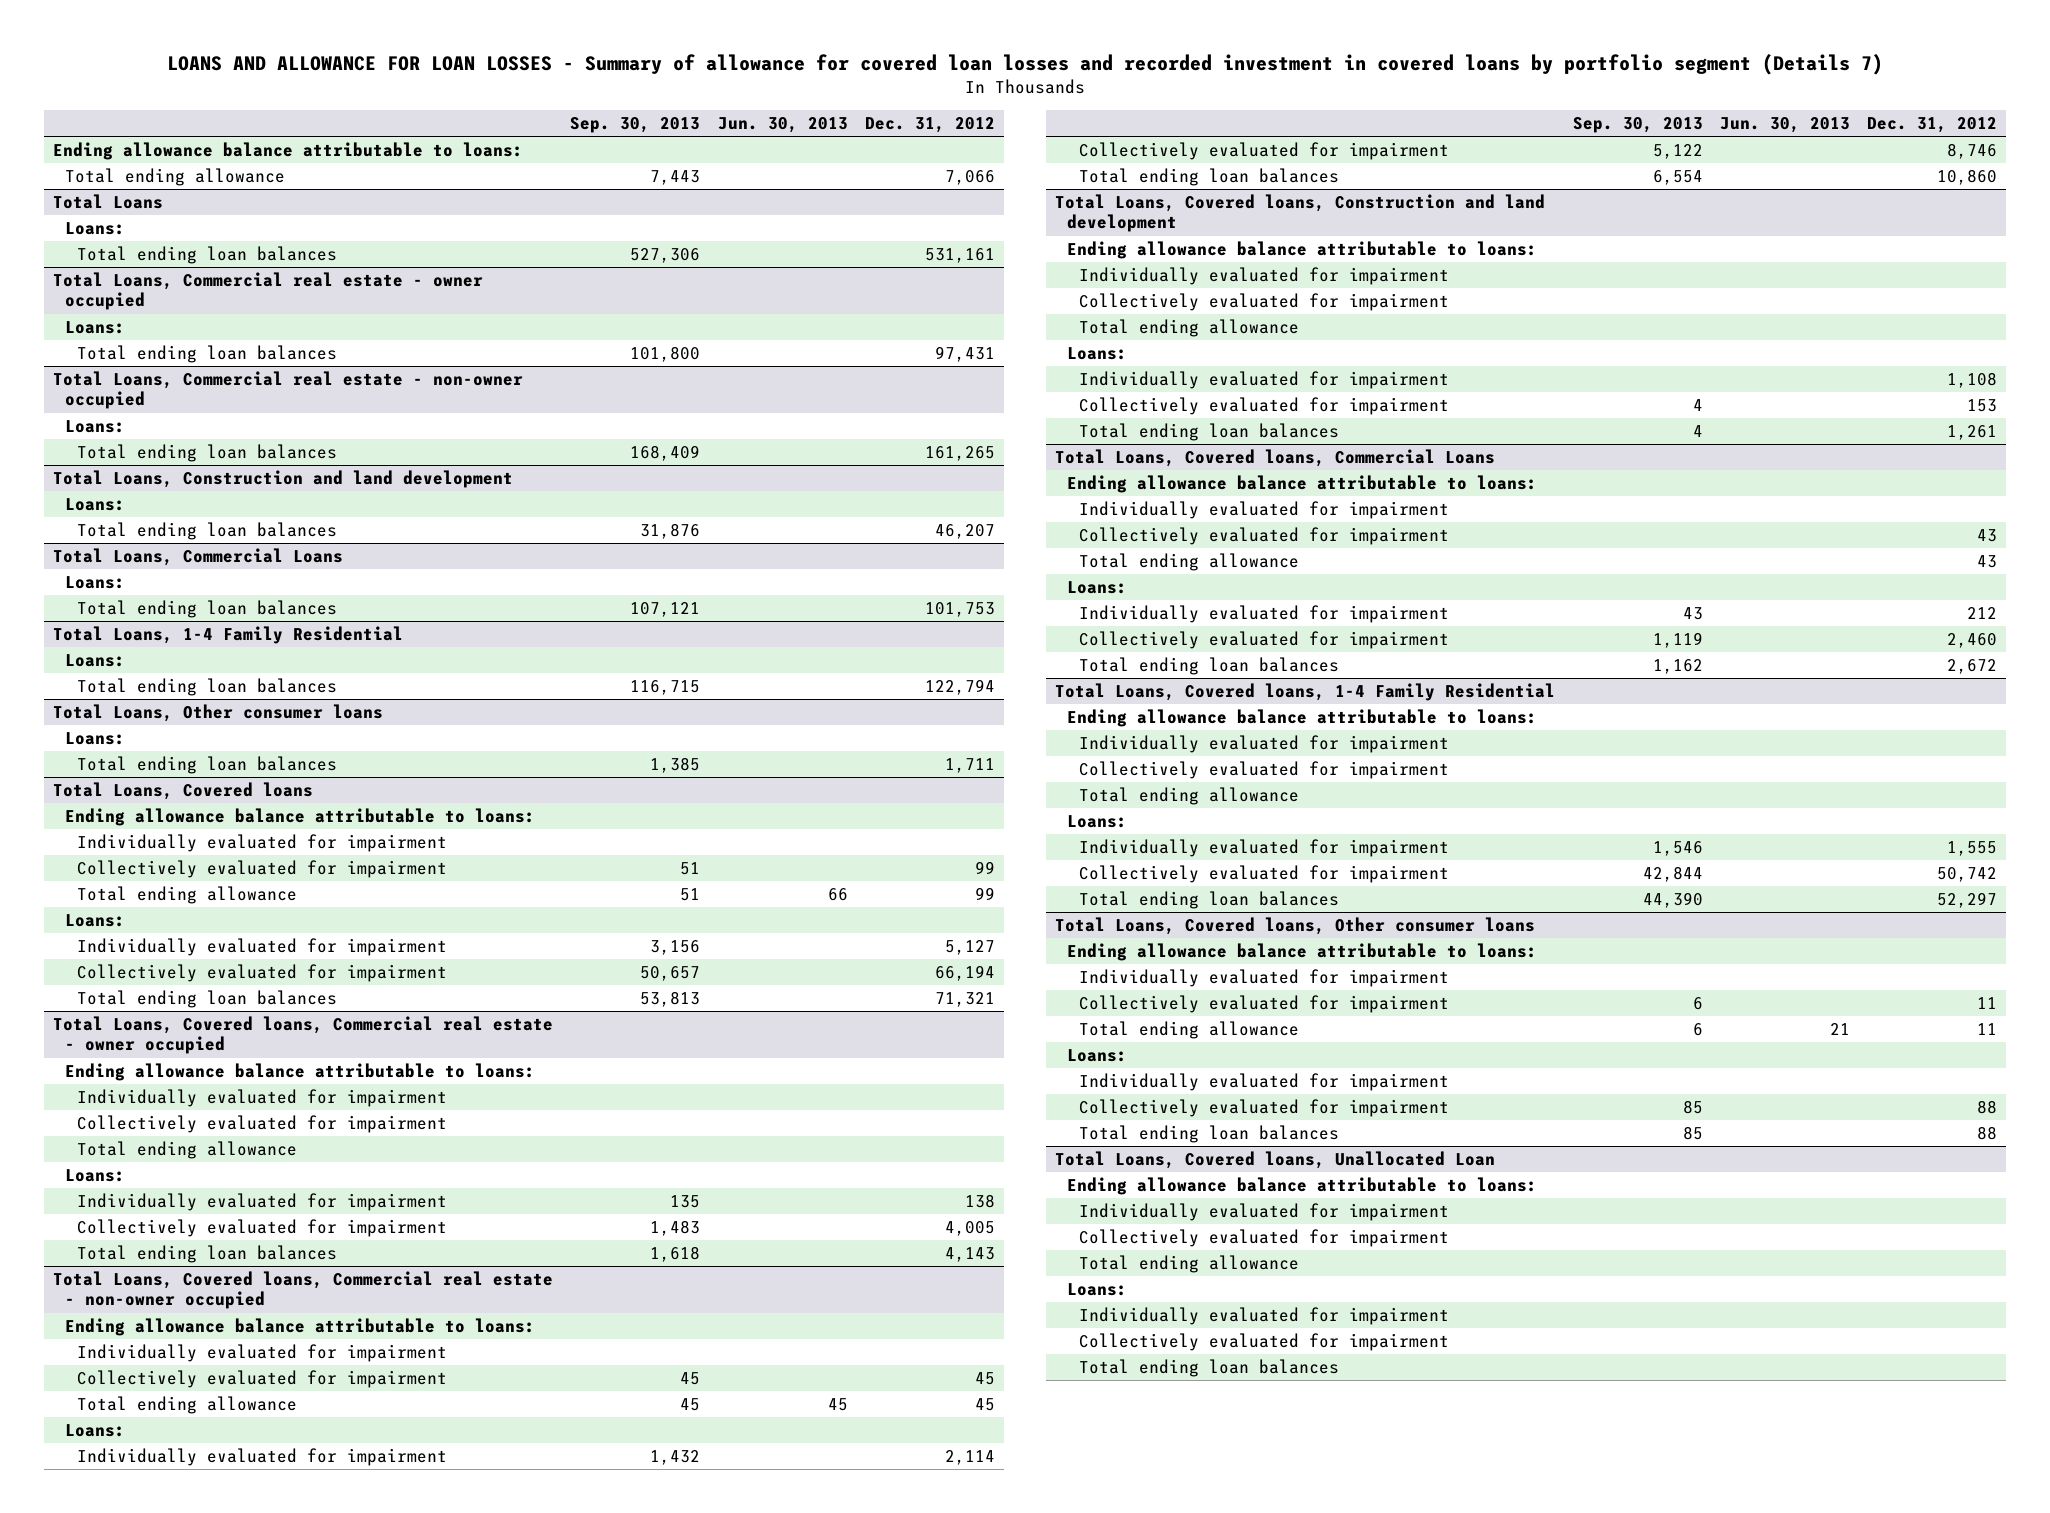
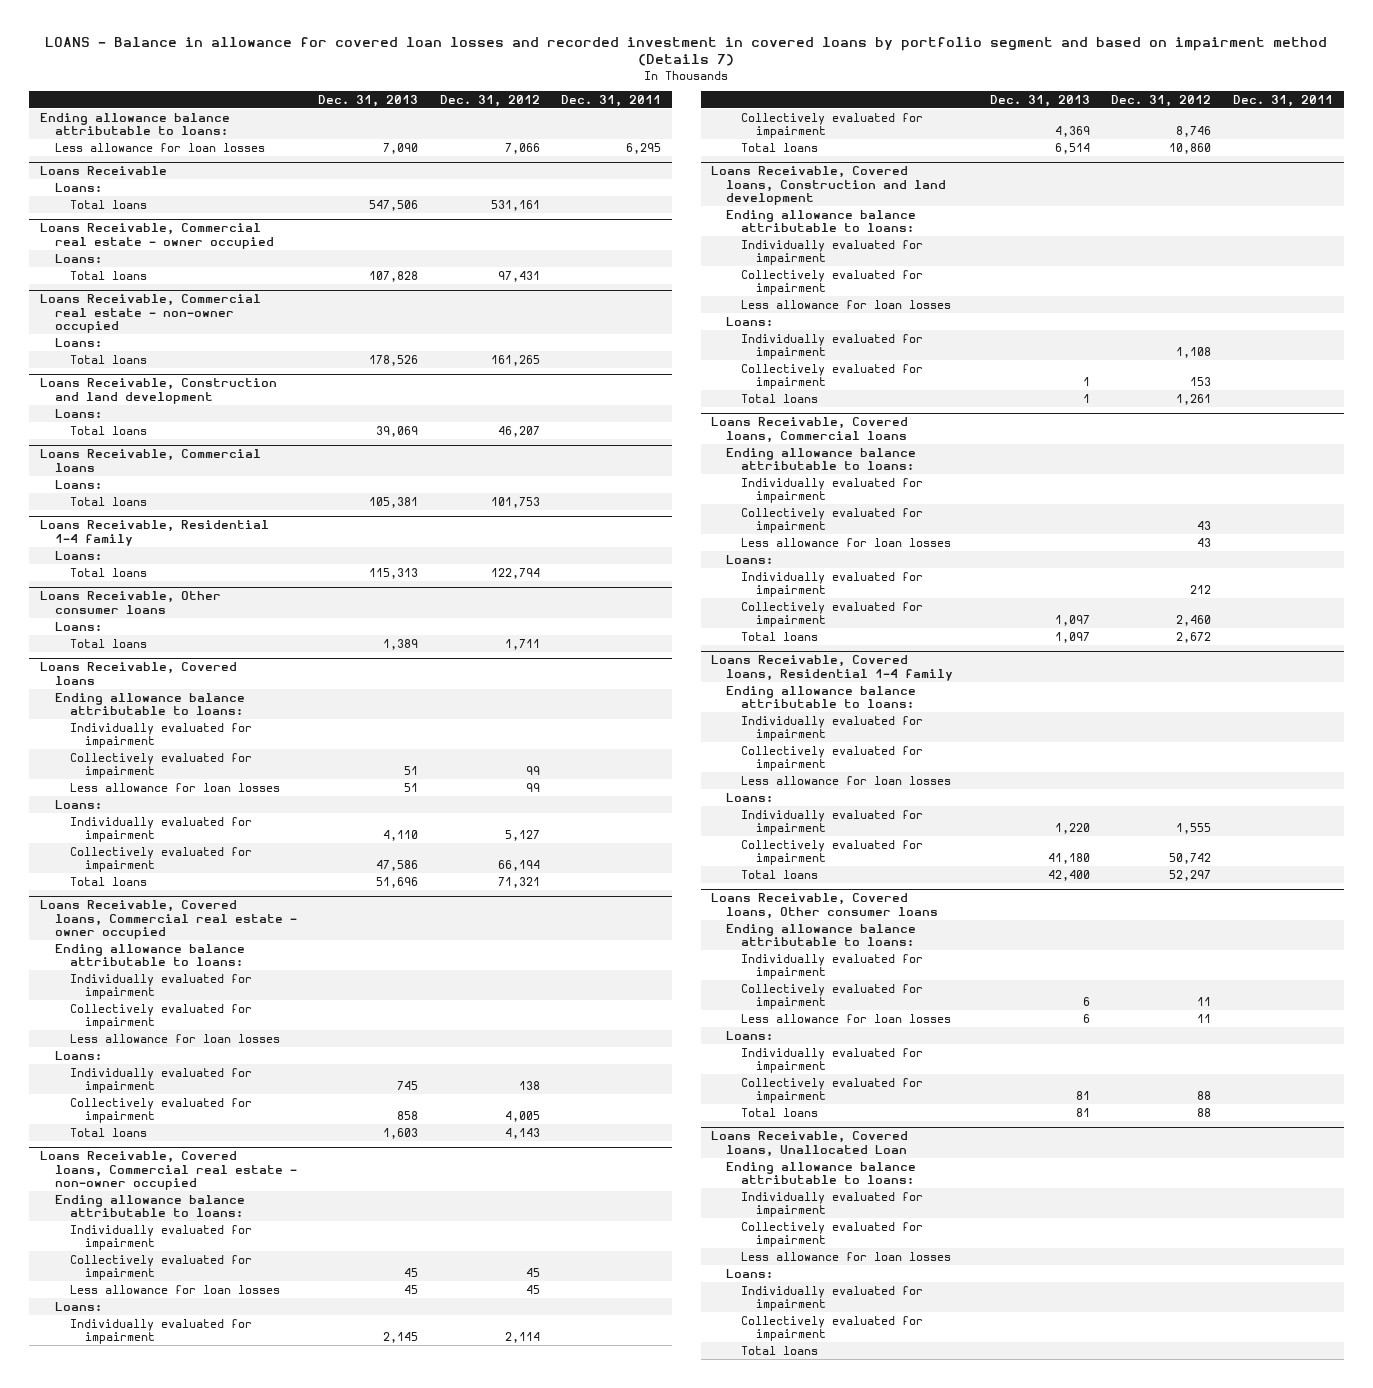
- LOANS AND ALLOWANCE FOR LOAN LOSSES - Summary of allowance for covered loan losses and recorded investment in covered loans by portfolio segment (Details 7)
+ LOANS - Balance in allowance for covered loan losses and recorded investment in covered loans by portfolio segment and based on impairment method (Details 7)
- | Sep. 30, 2013 | Jun. 30, 2013 | Dec. 31, 2012
+ | Dec. 31, 2013 | Dec. 31, 2012 | Dec. 31, 2011
- Total ending allowance | 7,443 | | 7,066
- Total Loans
+ Less allowance for loan losses | 7,090 | 7,066 | 6,295
+ Loans Receivable
- Total ending loan balances | 527,306 | | 531,161
- Total Loans, Commercial real estate - owner occupied
+ Total loans | 547,506 | 531,161 |
+ Loans Receivable, Commercial real estate - owner occupied
- Total ending loan balances | 101,800 | | 97,431
- Total Loans, Commercial real estate - non-owner occupied
+ Total loans | 107,828 | 97,431 |
+ Loans Receivable, Commercial real estate - non-owner occupied
- Total ending loan balances | 168,409 | | 161,265
- Total Loans, Construction and land development
+ Total loans | 178,526 | 161,265 |
+ Loans Receivable, Construction and land development
- Total ending loan balances | 31,876 | | 46,207
- Total Loans, Commercial Loans
+ Total loans | 39,069 | 46,207 |
+ Loans Receivable, Commercial loans
- Total ending loan balances | 107,121 | | 101,753
- Total Loans, 1-4 Family Residential
+ Total loans | 105,381 | 101,753 |
+ Loans Receivable, Residential 1-4 family
- Total ending loan balances | 116,715 | | 122,794
- Total Loans, Other consumer loans
+ Total loans | 115,313 | 122,794 |
+ Loans Receivable, Other consumer loans
- Total ending loan balances | 1,385 | | 1,711
- Total Loans, Covered loans
+ Total loans | 1,389 | 1,711 |
+ Loans Receivable, Covered loans
- Total ending allowance | 51 | 66 | 99
+ Less allowance for loan losses | 51 | 99 |
- Total ending loan balances | 53,813 | | 71,321
- Total Loans, Covered loans, Commercial real estate - owner occupied
+ Total loans | 51,696 | 71,321 |
+ Loans Receivable, Covered loans, Commercial real estate - owner occupied
- Total ending allowance
+ Less allowance for loan losses
- Total ending loan balances | 1,618 | | 4,143
- Total Loans, Covered loans, Commercial real estate - non-owner occupied
+ Total loans | 1,603 | 4,143 |
+ Loans Receivable, Covered loans, Commercial real estate - non-owner occupied
- Total ending allowance | 45 | 45 | 45
+ Less allowance for loan losses | 45 | 45 |
- Total ending loan balances | 6,554 | | 10,860
- Total Loans, Covered loans, Construction and land development
+ Total loans | 6,514 | 10,860 |
+ Loans Receivable, Covered loans, Construction and land development
- Total ending allowance
+ Less allowance for loan losses
- Total ending loan balances | 4 | | 1,261
- Total Loans, Covered loans, Commercial Loans
+ Total loans | 1 | 1,261 |
+ Loans Receivable, Covered loans, Commercial loans
- Total ending allowance | | | 43
+ Less allowance for loan losses | | 43 |
- Total ending loan balances | 1,162 | | 2,672
- Total Loans, Covered loans, 1-4 Family Residential
+ Total loans | 1,097 | 2,672 |
+ Loans Receivable, Covered loans, Residential 1-4 family
- Total ending allowance
+ Less allowance for loan losses
- Total ending loan balances | 44,390 | | 52,297
- Total Loans, Covered loans, Other consumer loans
+ Total loans | 42,400 | 52,297 |
+ Loans Receivable, Covered loans, Other consumer loans
- Total ending allowance | 6 | 21 | 11
+ Less allowance for loan losses | 6 | 11 |
- Total ending loan balances | 85 | | 88
- Total Loans, Covered loans, Unallocated Loan
+ Total loans | 81 | 88 |
+ Loans Receivable, Covered loans, Unallocated Loan
- Total ending allowance
+ Less allowance for loan losses
- Total ending loan balances
+ Total loans

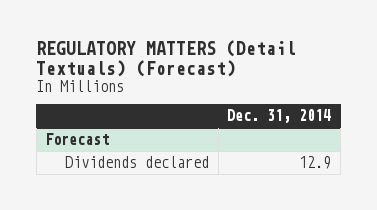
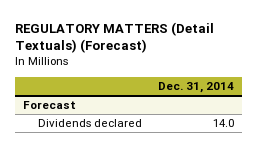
@ Forecast
- Dividends declared | 12.9
+ Dividends declared | 14.0

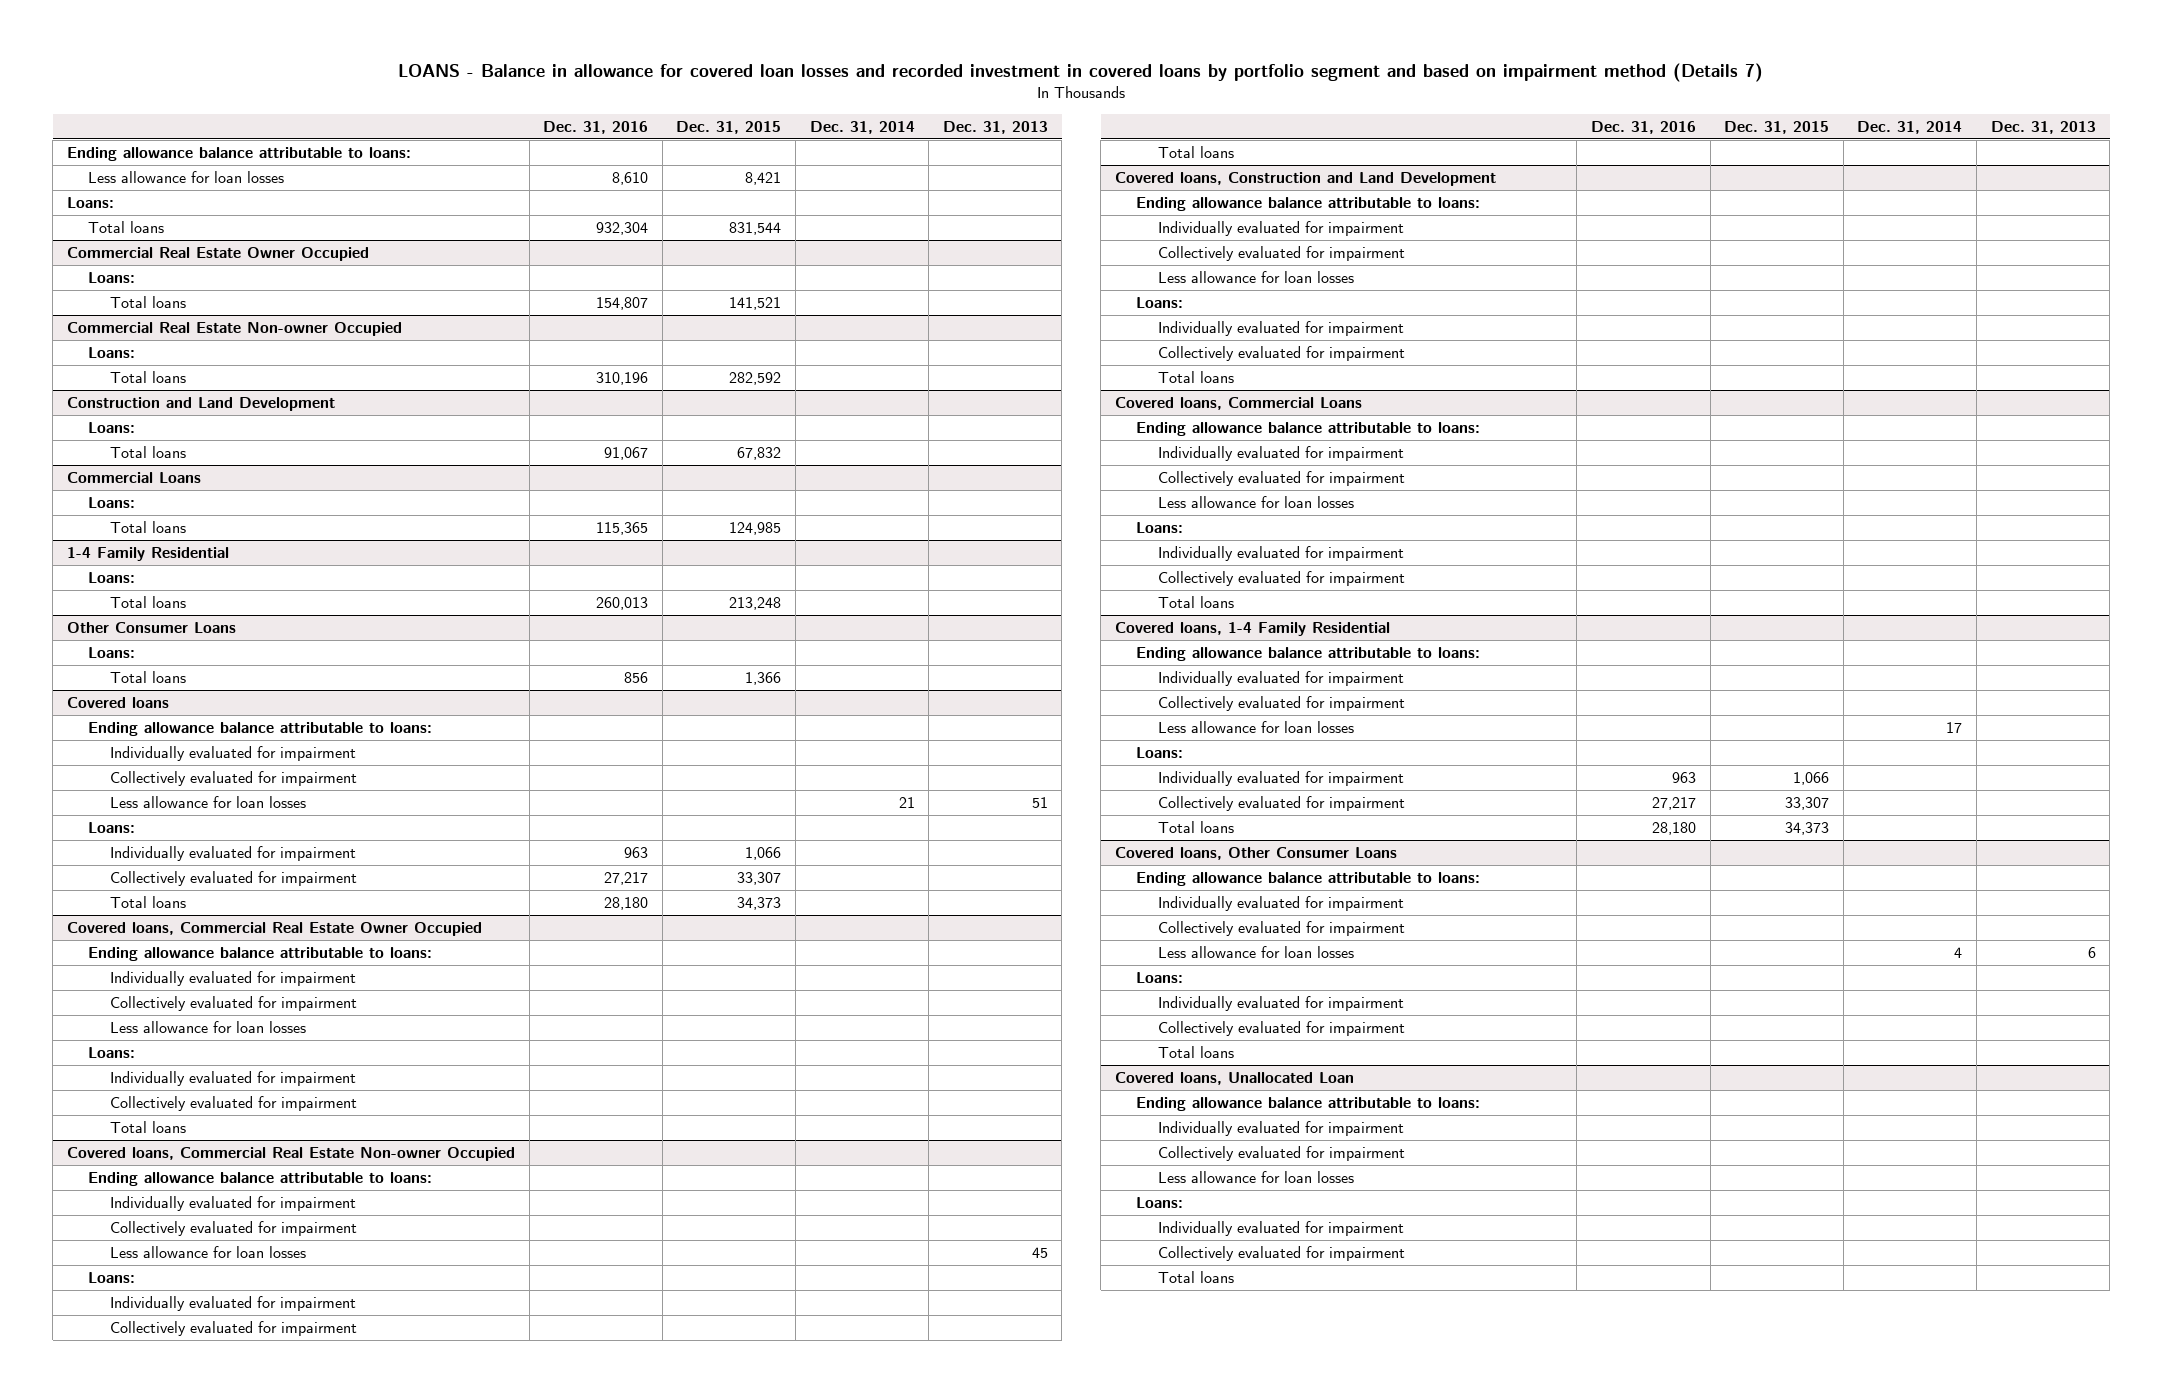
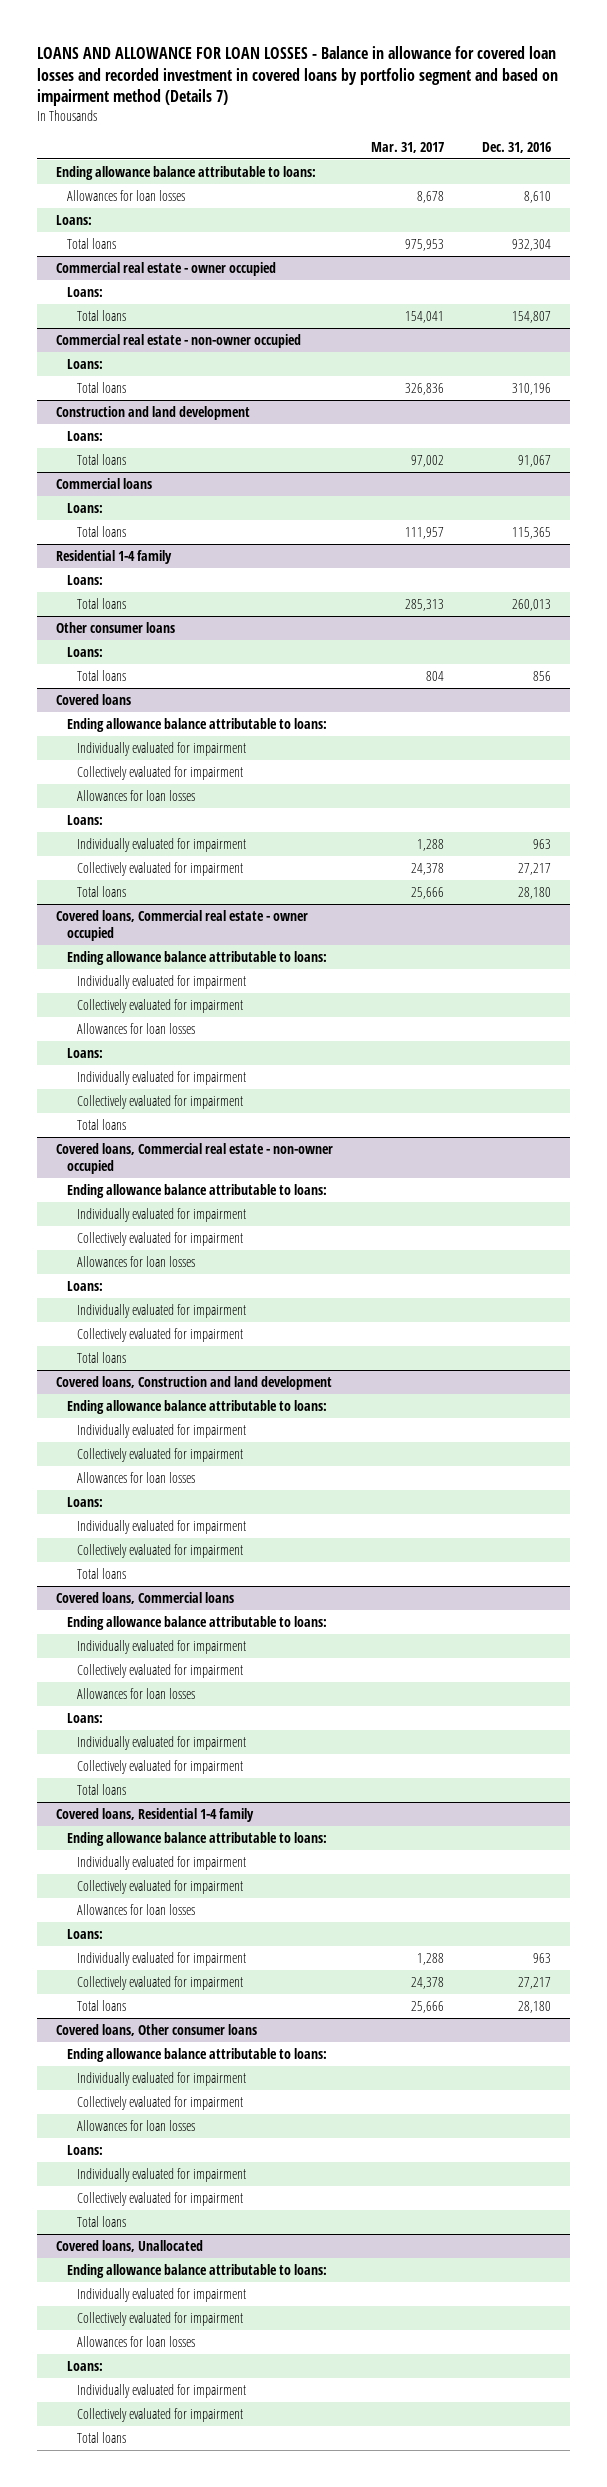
- LOANS - Balance in allowance for covered loan losses and recorded investment in covered loans by portfolio segment and based on impairment method (Details 7)
+ LOANS AND ALLOWANCE FOR LOAN LOSSES - Balance in allowance for covered loan losses and recorded investment in covered loans by portfolio segment and based on impairment method (Details 7)
- | Dec. 31, 2016 | Dec. 31, 2015 | Dec. 31, 2014 | Dec. 31, 2013
+ | Mar. 31, 2017 | Dec. 31, 2016
- Less allowance for loan losses | 8,610 | 8,421 | |
+ Allowances for loan losses | 8,678 | 8,610
- Commercial Real Estate Owner Occupied
+ Commercial real estate - owner occupied
- Commercial Real Estate Non-owner Occupied
+ Commercial real estate - non-owner occupied
- Construction and Land Development
+ Construction and land development
- Commercial Loans
+ Commercial loans
- 1-4 Family Residential
+ Residential 1-4 family
- Other Consumer Loans
+ Other consumer loans
@ Covered loans
- Less allowance for loan losses | | | 21 | 51
+ Allowances for loan losses
- Covered loans, Commercial Real Estate Owner Occupied
+ Covered loans, Commercial real estate - owner occupied
- Less allowance for loan losses
+ Allowances for loan losses
- Covered loans, Commercial Real Estate Non-owner Occupied
+ Covered loans, Commercial real estate - non-owner occupied
- Less allowance for loan losses | | | | 45
+ Allowances for loan losses
- Covered loans, Construction and Land Development
+ Covered loans, Construction and land development
- Less allowance for loan losses
+ Allowances for loan losses
- Covered loans, Commercial Loans
+ Covered loans, Commercial loans
- Less allowance for loan losses
+ Allowances for loan losses
- Covered loans, 1-4 Family Residential
+ Covered loans, Residential 1-4 family
- Less allowance for loan losses | | | 17 |
+ Allowances for loan losses
- Covered loans, Other Consumer Loans
+ Covered loans, Other consumer loans
- Less allowance for loan losses | | | 4 | 6
+ Allowances for loan losses
- Covered loans, Unallocated Loan
+ Covered loans, Unallocated
- Less allowance for loan losses
+ Allowances for loan losses

